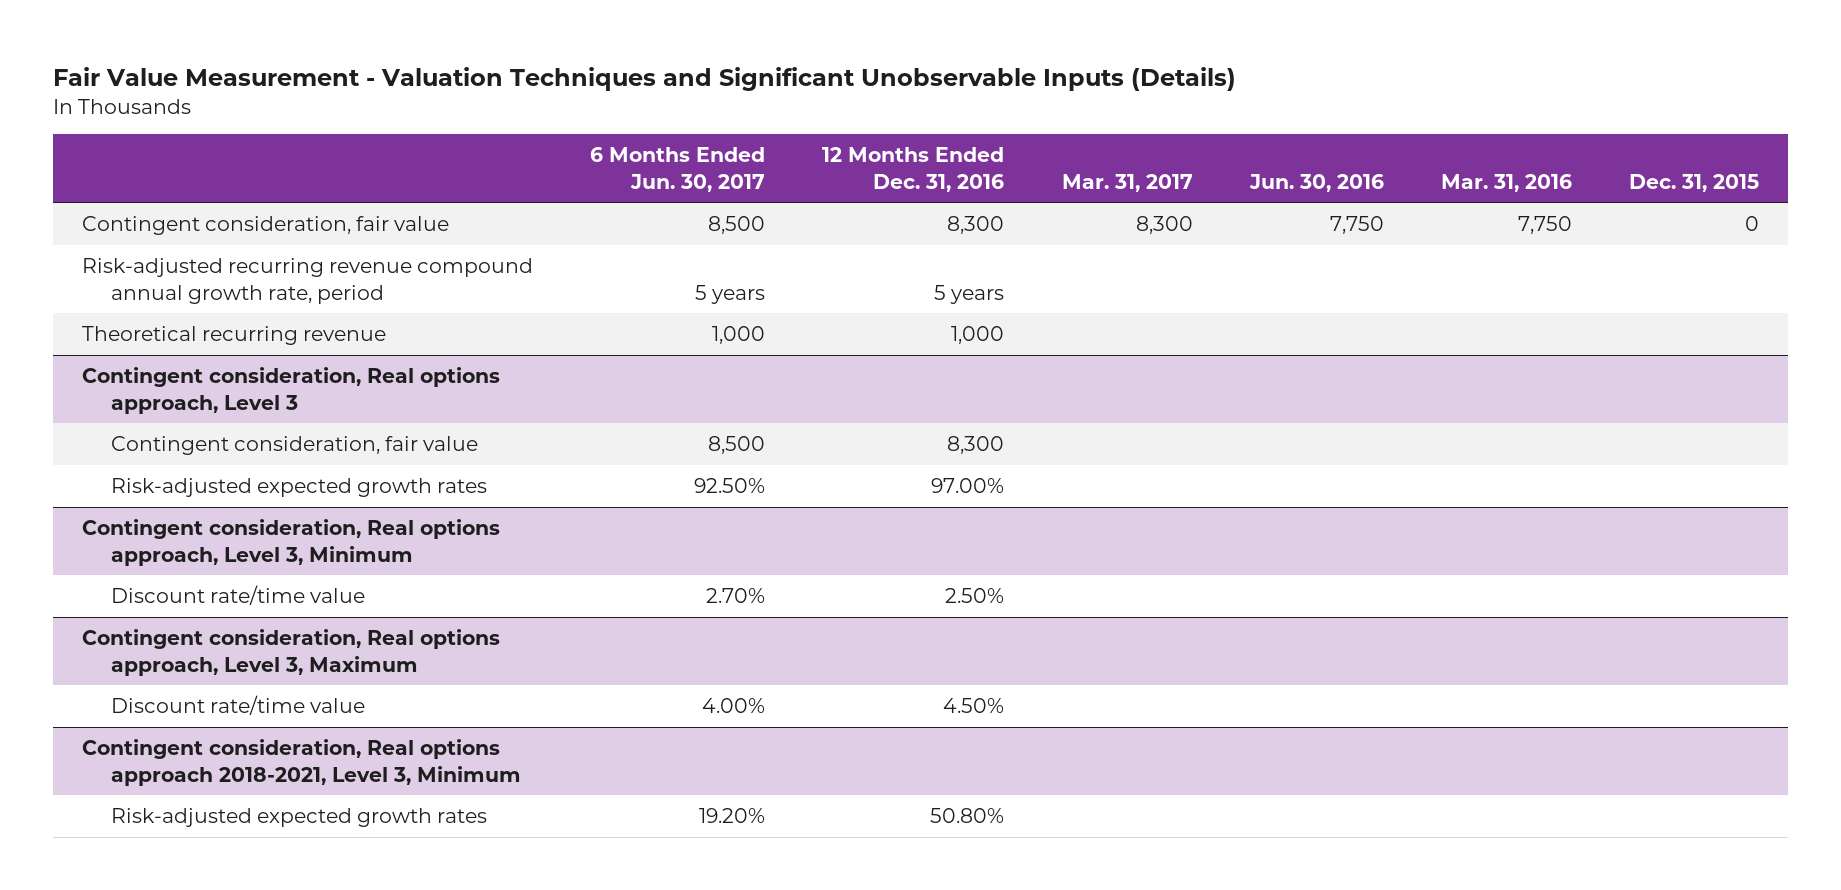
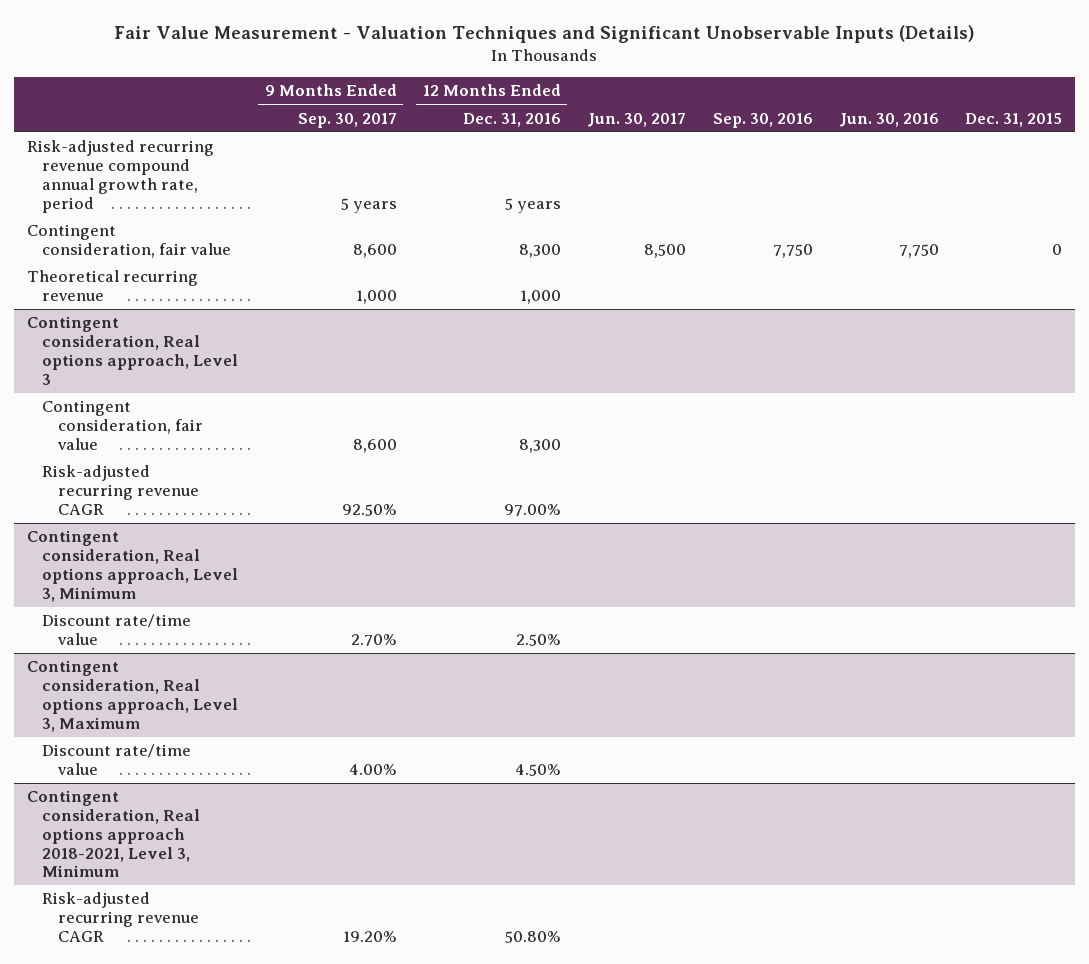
- | 6 Months Ended Jun. 30, 2017 | 12 Months Ended Dec. 31, 2016 | Mar. 31, 2017 | Jun. 30, 2016 | Mar. 31, 2016 | Dec. 31, 2015
+ | 9 Months Ended Sep. 30, 2017 | 12 Months Ended Dec. 31, 2016 | Jun. 30, 2017 | Sep. 30, 2016 | Jun. 30, 2016 | Dec. 31, 2015
moved down: Contingent consideration, fair value | 8,600 | 8,300 | 8,500 | 7,750 | 7,750 | 0
@ Contingent consideration, Real options approach, Level 3
- Risk-adjusted expected growth rates | 92.50% | 97.00% | | | |
+ Risk-adjusted recurring revenue CAGR | 92.50% | 97.00% | | | |
@ Contingent consideration, Real options approach 2018-2021, Level 3, Minimum
- Risk-adjusted expected growth rates | 19.20% | 50.80% | | | |
+ Risk-adjusted recurring revenue CAGR | 19.20% | 50.80% | | | |

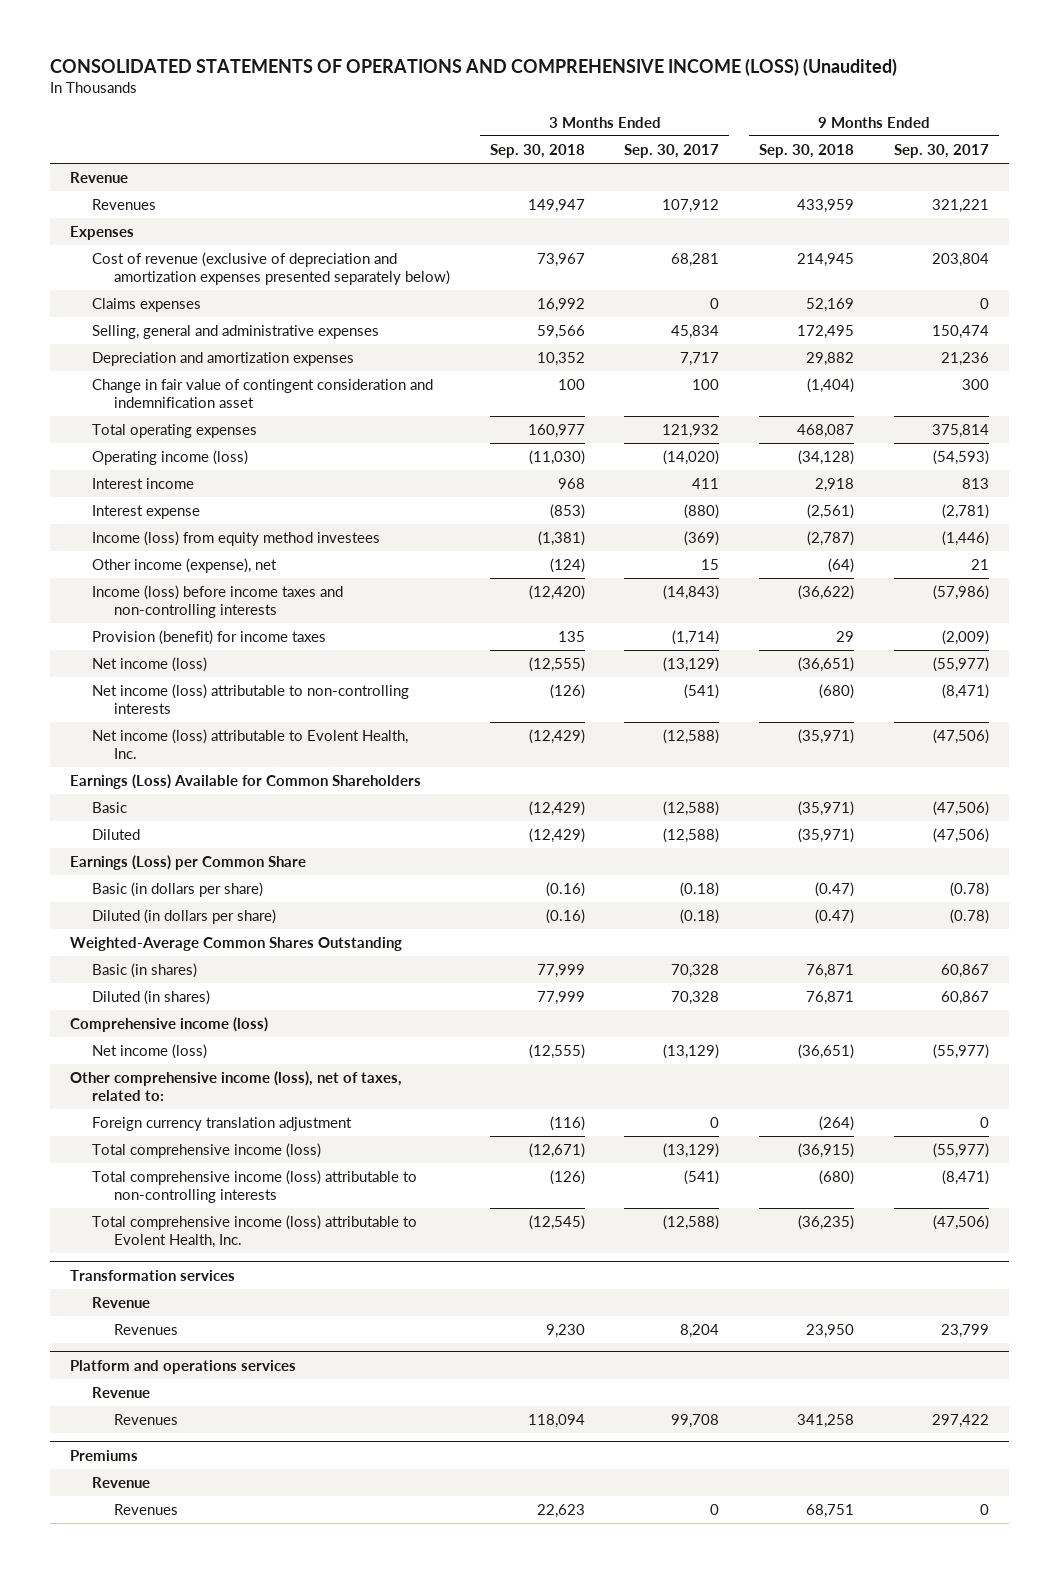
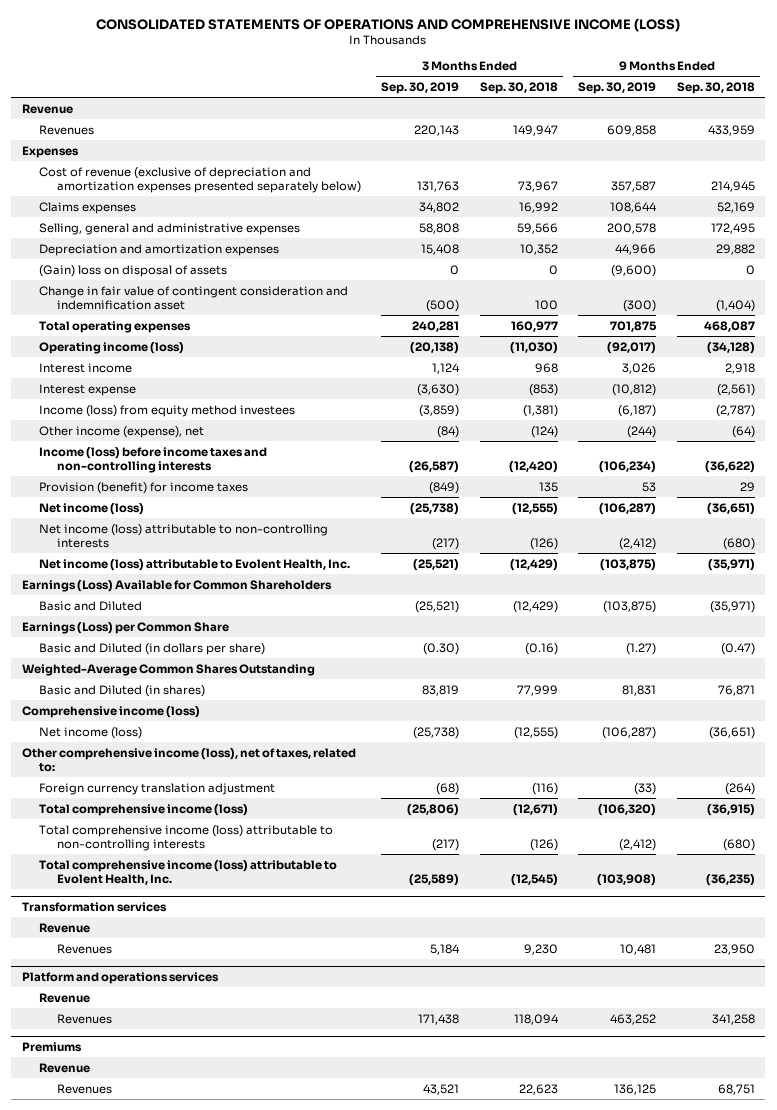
- CONSOLIDATED STATEMENTS OF OPERATIONS AND COMPREHENSIVE INCOME (LOSS) (Unaudited)
+ CONSOLIDATED STATEMENTS OF OPERATIONS AND COMPREHENSIVE INCOME (LOSS)
- | 3 Months Ended Sep. 30, 2018 | 3 Months Ended Sep. 30, 2017 | 9 Months Ended Sep. 30, 2018 | 9 Months Ended Sep. 30, 2017
+ | 3 Months Ended Sep. 30, 2019 | 3 Months Ended Sep. 30, 2018 | 9 Months Ended Sep. 30, 2019 | 9 Months Ended Sep. 30, 2018
+ (Gain) loss on disposal of assets | 0 | 0 | (9,600) | 0
- Basic | (12,429) | (12,588) | (35,971) | (47,506)
- Diluted | (12,429) | (12,588) | (35,971) | (47,506)
+ Basic and Diluted | (25,521) | (12,429) | (103,875) | (35,971)
- Basic (in dollars per share) | (0.16) | (0.18) | (0.47) | (0.78)
- Diluted (in dollars per share) | (0.16) | (0.18) | (0.47) | (0.78)
+ Basic and Diluted (in dollars per share) | (0.30) | (0.16) | (1.27) | (0.47)
- Basic (in shares) | 77,999 | 70,328 | 76,871 | 60,867
- Diluted (in shares) | 77,999 | 70,328 | 76,871 | 60,867
+ Basic and Diluted (in shares) | 83,819 | 77,999 | 81,831 | 76,871

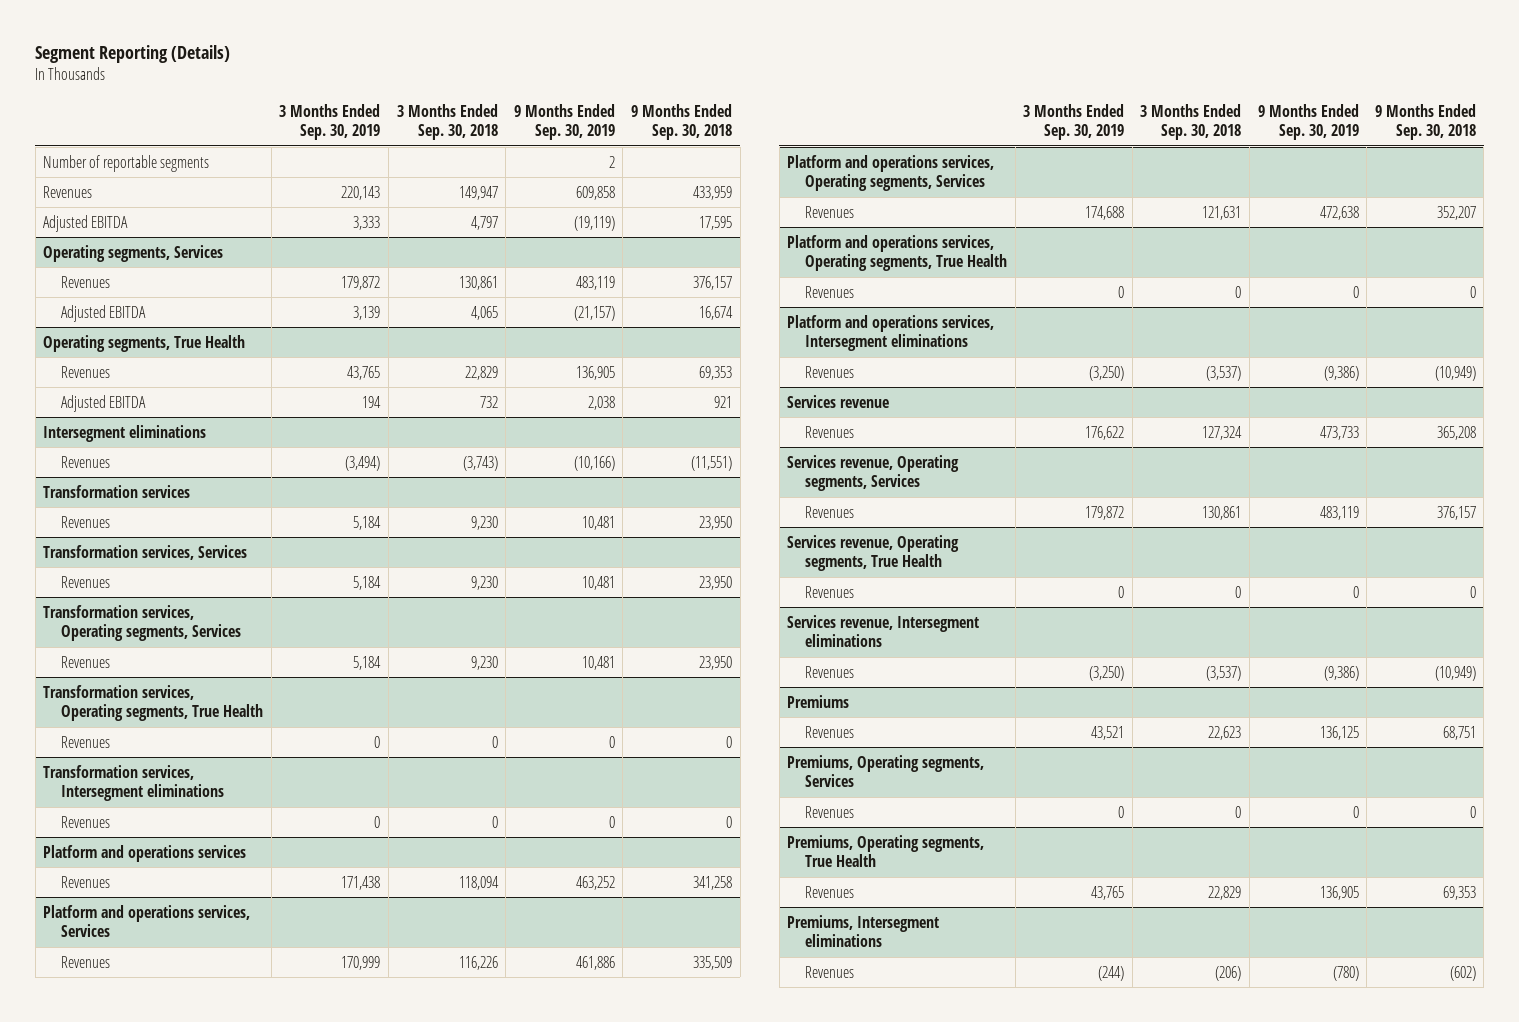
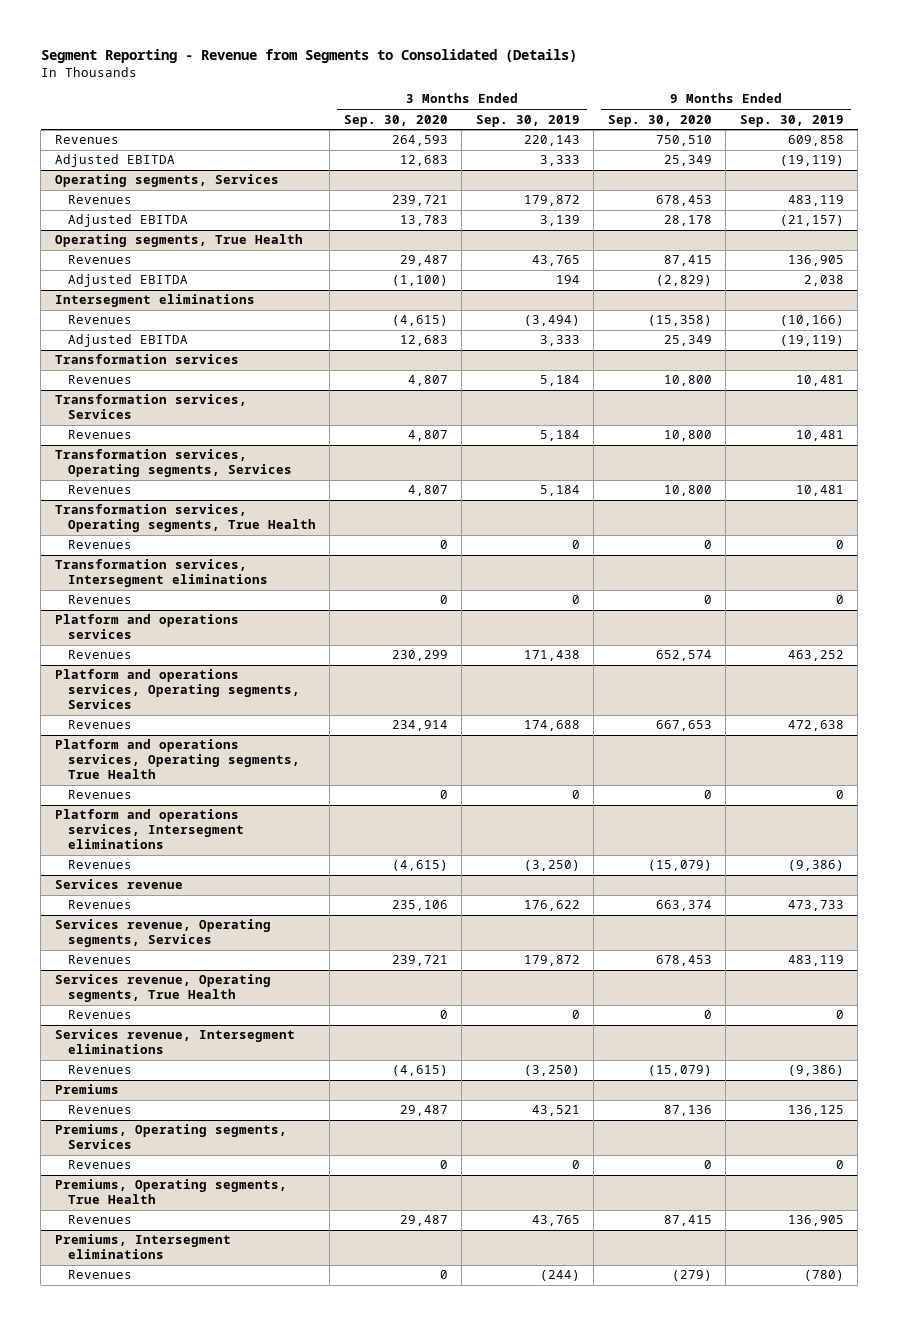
- Segment Reporting (Details)
+ Segment Reporting - Revenue from Segments to Consolidated (Details)
- | 3 Months Ended Sep. 30, 2019 | 3 Months Ended Sep. 30, 2018 | 9 Months Ended Sep. 30, 2019 | 9 Months Ended Sep. 30, 2018
+ | 3 Months Ended Sep. 30, 2020 | 3 Months Ended Sep. 30, 2019 | 9 Months Ended Sep. 30, 2020 | 9 Months Ended Sep. 30, 2019
- Number of reportable segments | | | 2 |
@ Intersegment eliminations
+ Adjusted EBITDA | 12,683 | 3,333 | 25,349 | (19,119)
- Platform and operations services, Services
- Revenues | 170,999 | 116,226 | 461,886 | 335,509

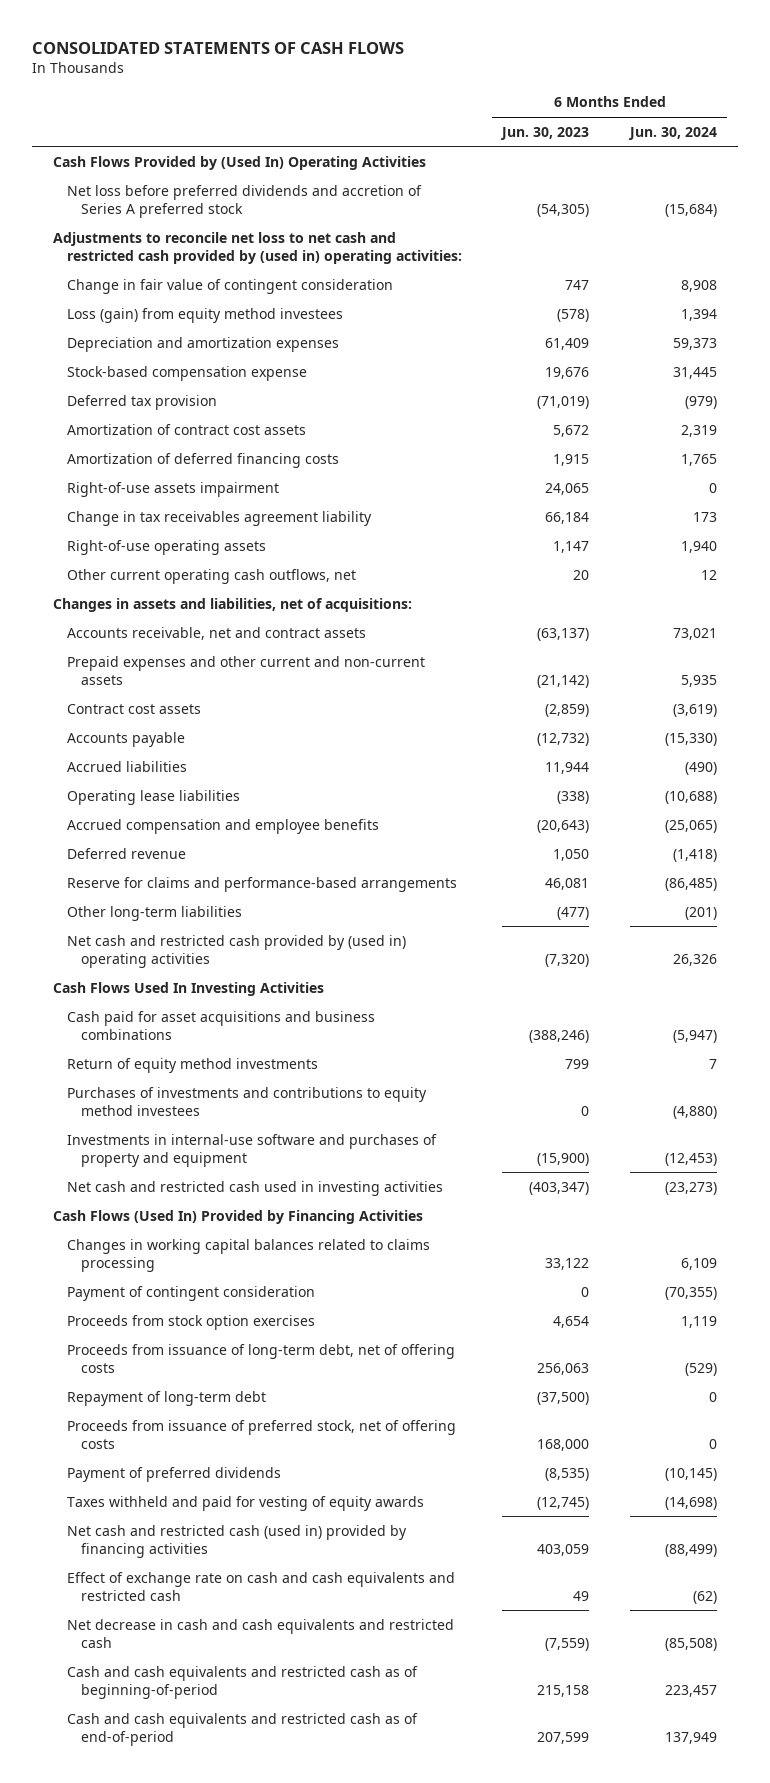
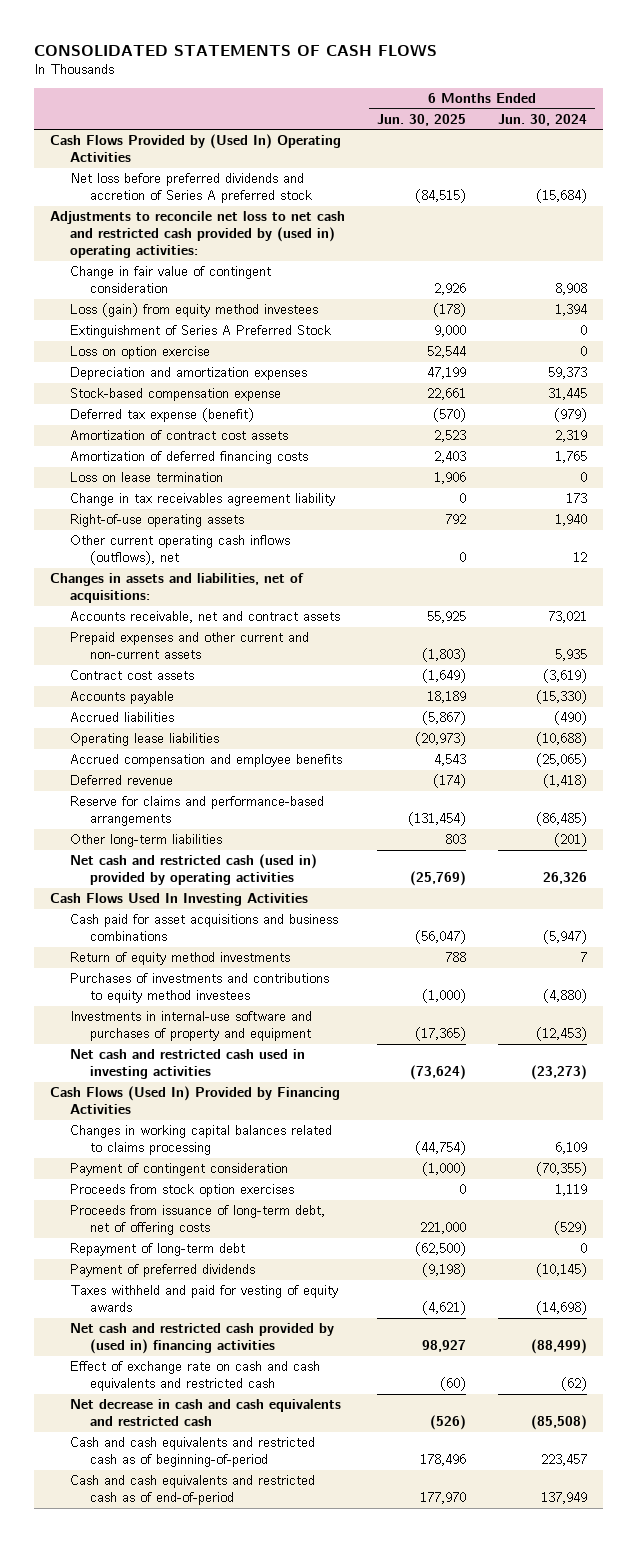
- | 6 Months Ended Jun. 30, 2023 | 6 Months Ended Jun. 30, 2024
+ | 6 Months Ended Jun. 30, 2025 | 6 Months Ended Jun. 30, 2024
+ Extinguishment of Series A Preferred Stock | 9,000 | 0
+ Loss on option exercise | 52,544 | 0
- Deferred tax provision | (71,019) | (979)
+ Deferred tax expense (benefit) | (570) | (979)
- Right-of-use assets impairment | 24,065 | 0
+ Loss on lease termination | 1,906 | 0
- Other current operating cash outflows, net | 20 | 12
+ Other current operating cash inflows (outflows), net | 0 | 12
- Net cash and restricted cash provided by (used in) operating activities | (7,320) | 26,326
+ Net cash and restricted cash (used in) provided by operating activities | (25,769) | 26,326
- Proceeds from issuance of preferred stock, net of offering costs | 168,000 | 0
- Net cash and restricted cash (used in) provided by financing activities | 403,059 | (88,499)
+ Net cash and restricted cash provided by (used in) financing activities | 98,927 | (88,499)

